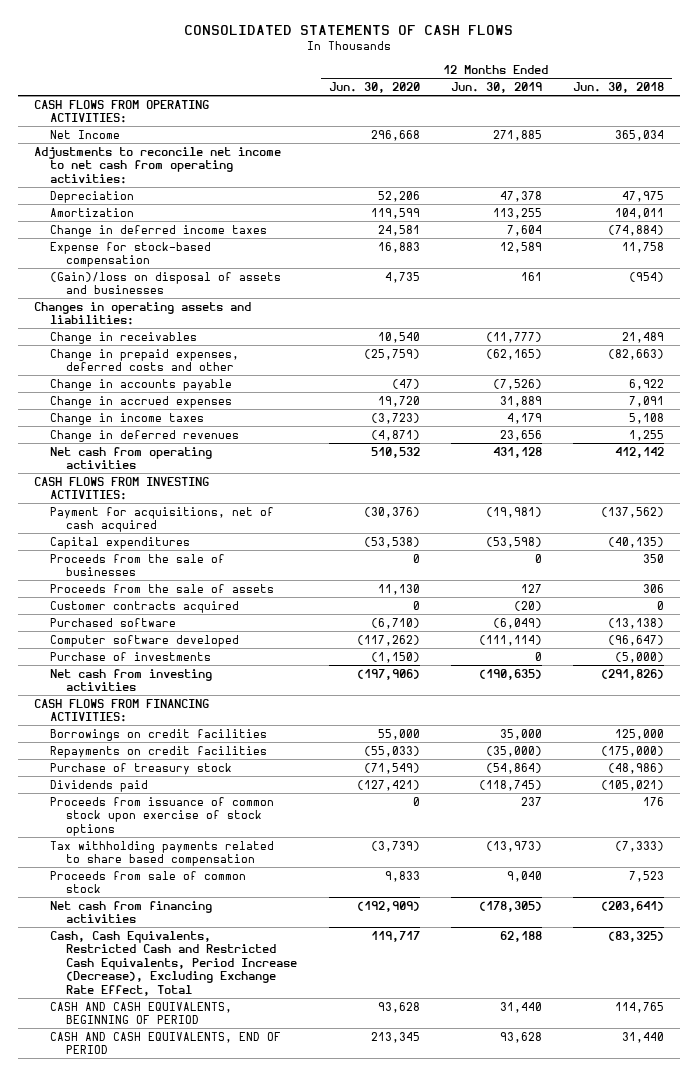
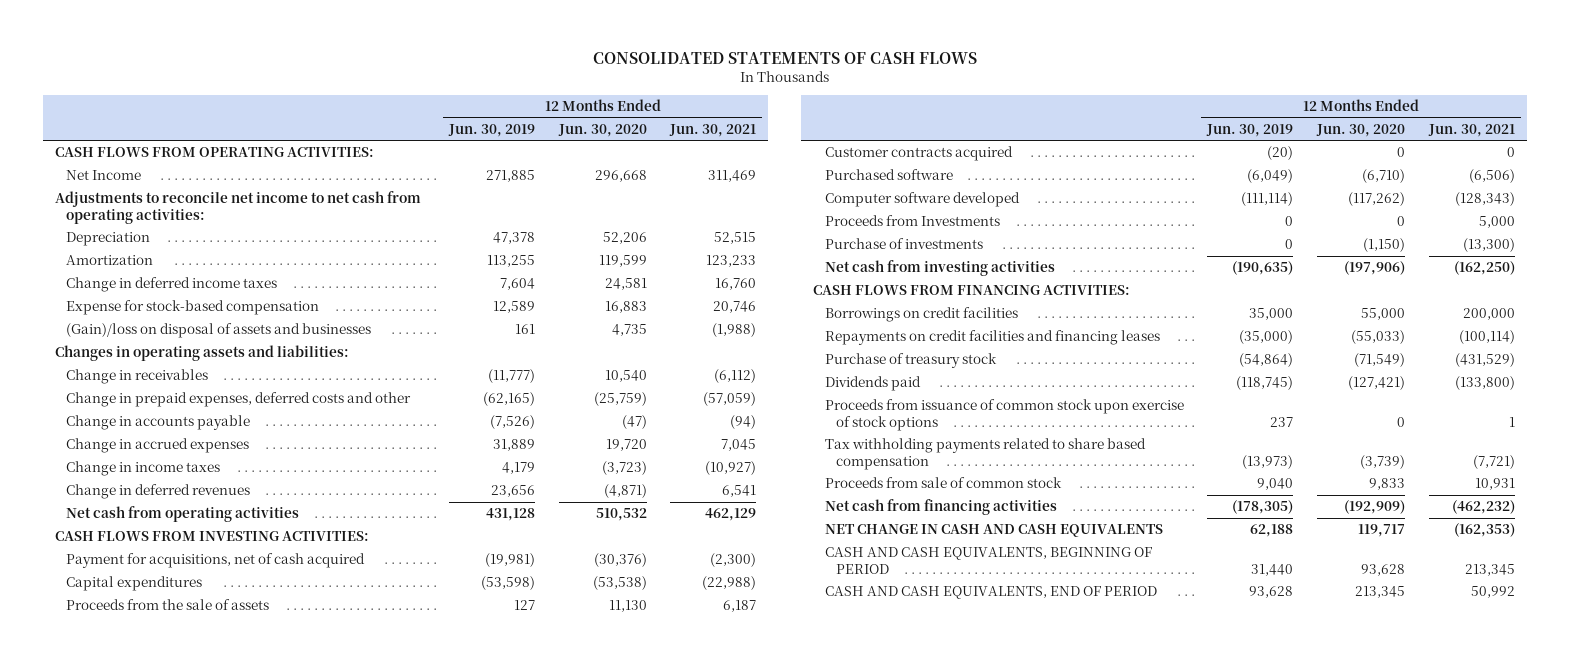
- | 12 Months Ended Jun. 30, 2020 | 12 Months Ended Jun. 30, 2019 | 12 Months Ended Jun. 30, 2018
+ | 12 Months Ended Jun. 30, 2019 | 12 Months Ended Jun. 30, 2020 | 12 Months Ended Jun. 30, 2021
- Proceeds from the sale of businesses | 0 | 0 | 350
+ Proceeds from Investments | 0 | 0 | 5,000
- Repayments on credit facilities | (55,033) | (35,000) | (175,000)
+ Repayments on credit facilities and financing leases | (35,000) | (55,033) | (100,114)
- Cash, Cash Equivalents, Restricted Cash and Restricted Cash Equivalents, Period Increase (Decrease), Excluding Exchange Rate Effect, Total | 119,717 | 62,188 | (83,325)
+ NET CHANGE IN CASH AND CASH EQUIVALENTS | 62,188 | 119,717 | (162,353)

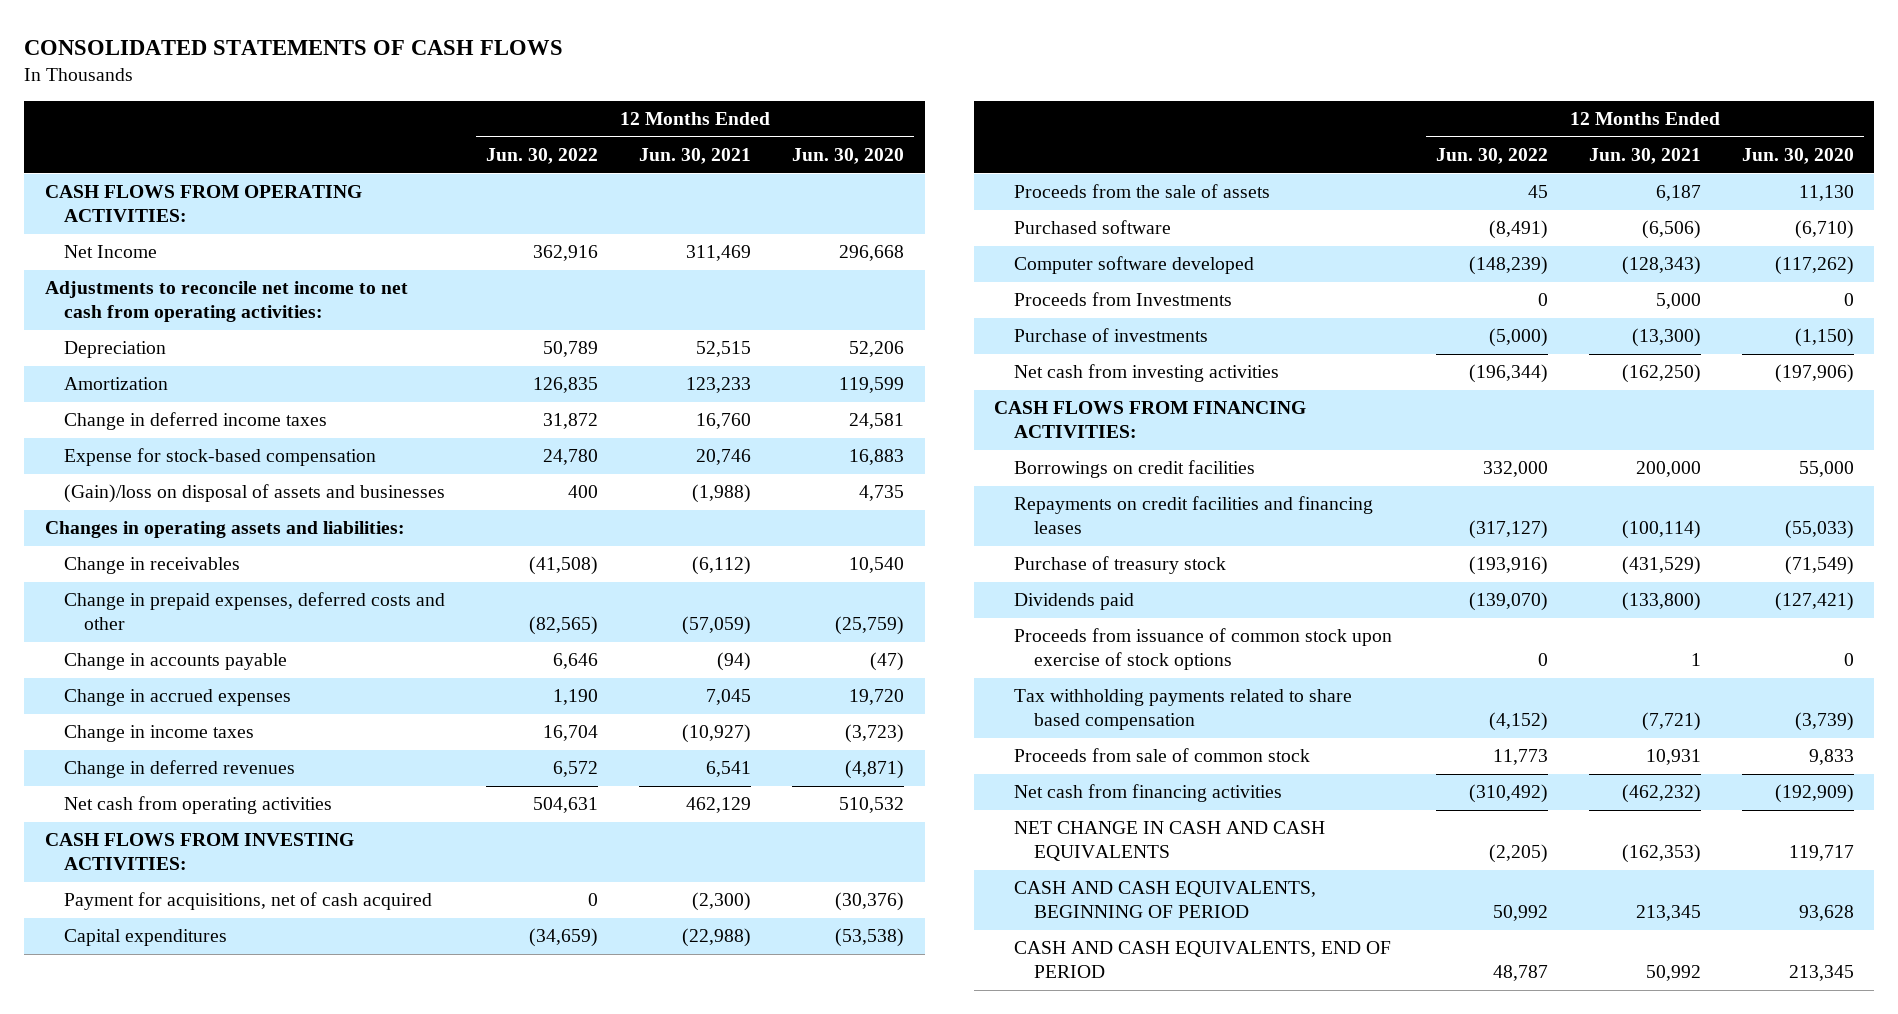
- | 12 Months Ended Jun. 30, 2019 | 12 Months Ended Jun. 30, 2020 | 12 Months Ended Jun. 30, 2021
+ | 12 Months Ended Jun. 30, 2022 | 12 Months Ended Jun. 30, 2021 | 12 Months Ended Jun. 30, 2020
- Customer contracts acquired | (20) | 0 | 0

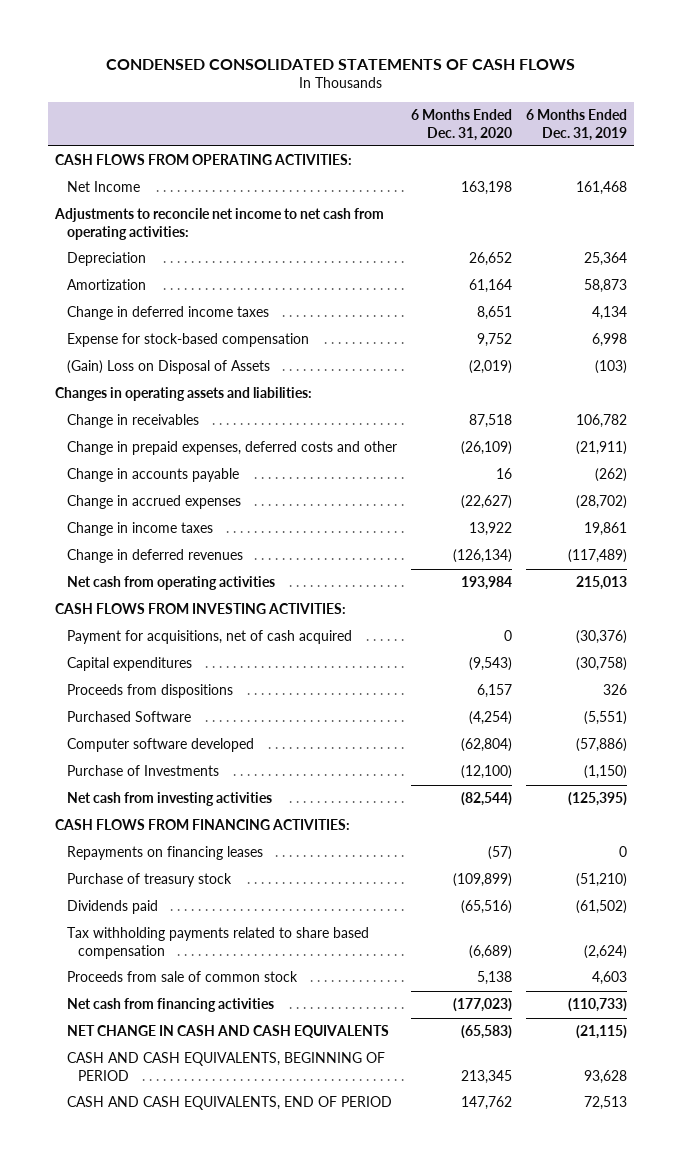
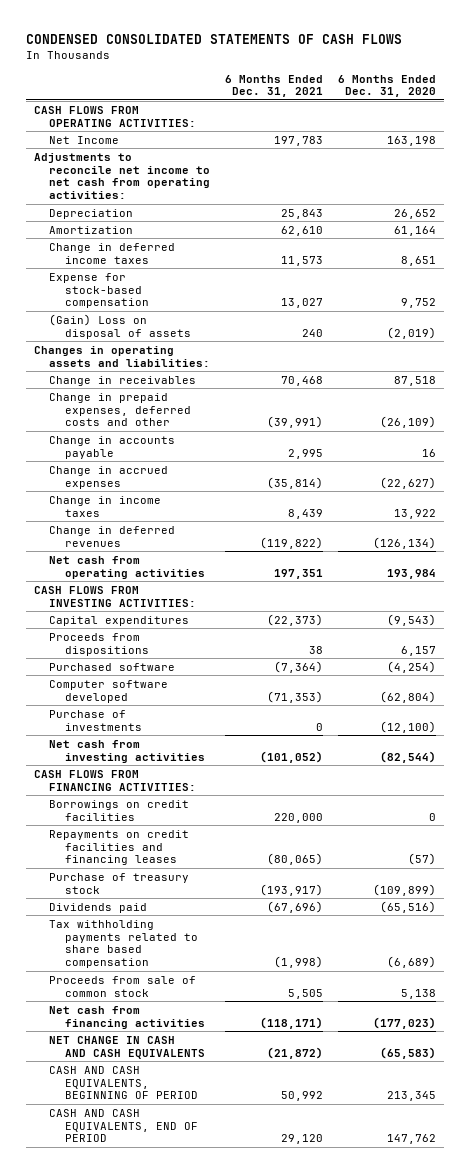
- | 6 Months Ended Dec. 31, 2020 | 6 Months Ended Dec. 31, 2019
+ | 6 Months Ended Dec. 31, 2021 | 6 Months Ended Dec. 31, 2020
- (Gain) Loss on Disposal of Assets | (2,019) | (103)
+ (Gain) Loss on disposal of assets | 240 | (2,019)
- Payment for acquisitions, net of cash acquired | 0 | (30,376)
- Purchased Software | (4,254) | (5,551)
+ Purchased software | (7,364) | (4,254)
- Purchase of Investments | (12,100) | (1,150)
+ Purchase of investments | 0 | (12,100)
- Repayments on financing leases | (57) | 0
+ Borrowings on credit facilities | 220,000 | 0
+ Repayments on credit facilities and financing leases | (80,065) | (57)

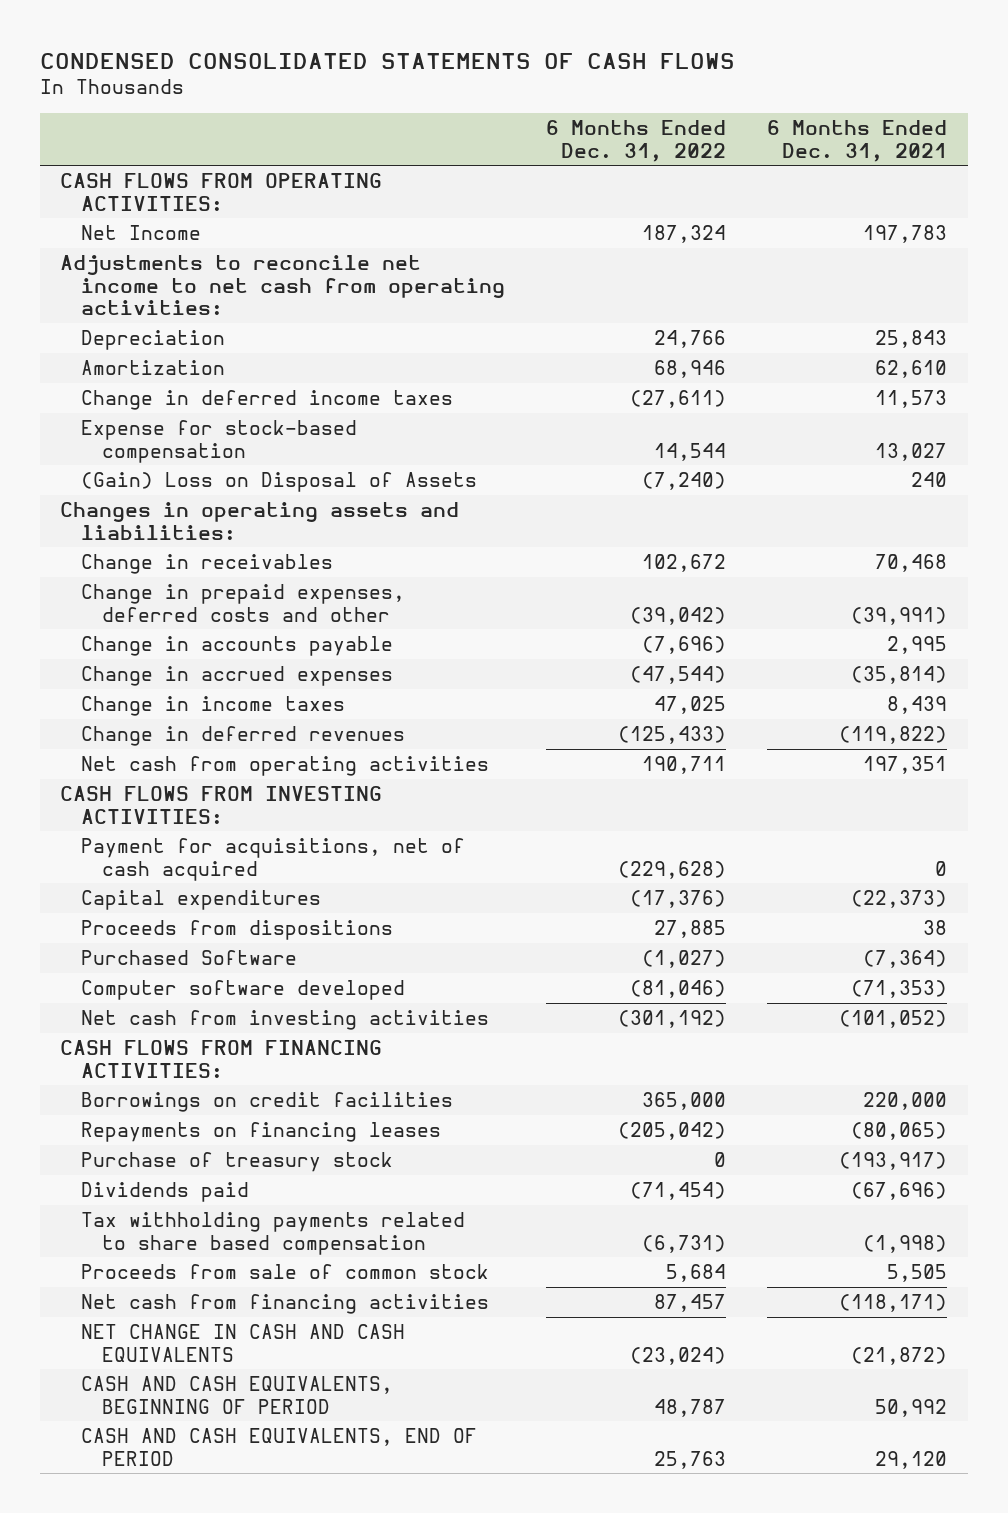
- | 6 Months Ended Dec. 31, 2021 | 6 Months Ended Dec. 31, 2020
+ | 6 Months Ended Dec. 31, 2022 | 6 Months Ended Dec. 31, 2021
- (Gain) Loss on disposal of assets | 240 | (2,019)
+ (Gain) Loss on Disposal of Assets | (7,240) | 240
+ Payment for acquisitions, net of cash acquired | (229,628) | 0
- Purchased software | (7,364) | (4,254)
+ Purchased Software | (1,027) | (7,364)
- Purchase of investments | 0 | (12,100)
- Repayments on credit facilities and financing leases | (80,065) | (57)
+ Repayments on financing leases | (205,042) | (80,065)

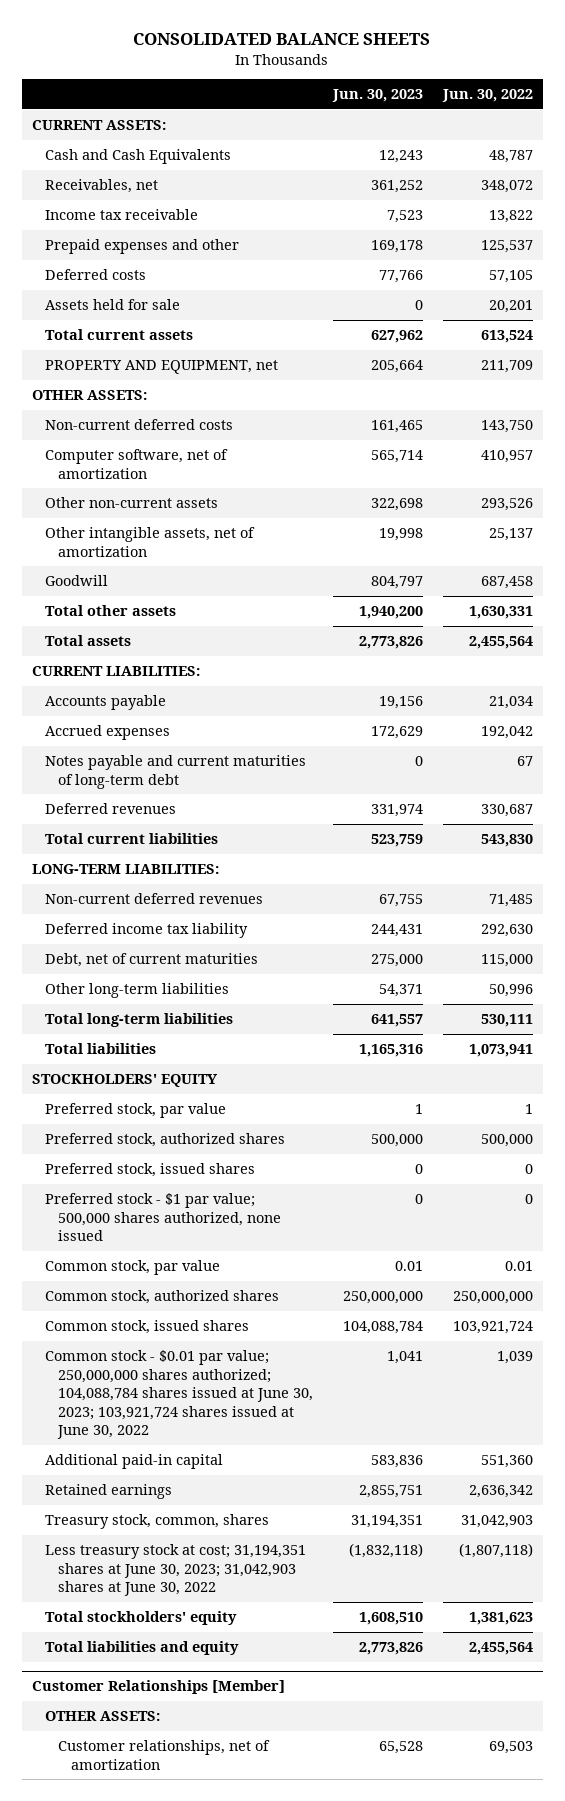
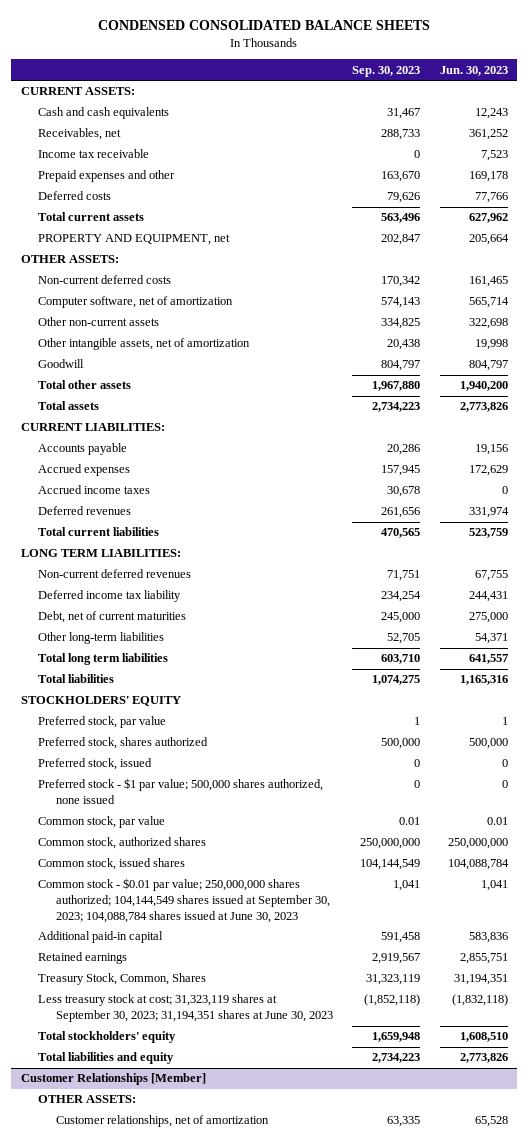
- CONSOLIDATED BALANCE SHEETS
+ CONDENSED CONSOLIDATED BALANCE SHEETS
- | Jun. 30, 2023 | Jun. 30, 2022
+ | Sep. 30, 2023 | Jun. 30, 2023
- Cash and Cash Equivalents | 12,243 | 48,787
+ Cash and cash equivalents | 31,467 | 12,243
- Assets held for sale | 0 | 20,201
- Notes payable and current maturities of long-term debt | 0 | 67
+ Accrued income taxes | 30,678 | 0
- LONG-TERM LIABILITIES:
+ LONG TERM LIABILITIES:
- Total long-term liabilities | 641,557 | 530,111
+ Total long term liabilities | 603,710 | 641,557
- Preferred stock, authorized shares | 500,000 | 500,000
- Preferred stock, issued shares | 0 | 0
+ Preferred stock, shares authorized | 500,000 | 500,000
+ Preferred stock, issued | 0 | 0
- Common stock - $0.01 par value; 250,000,000 shares authorized; 104,088,784 shares issued at June 30, 2023; 103,921,724 shares issued at June 30, 2022 | 1,041 | 1,039
+ Common stock - $0.01 par value; 250,000,000 shares authorized; 104,144,549 shares issued at September 30, 2023; 104,088,784 shares issued at June 30, 2023 | 1,041 | 1,041
- Treasury stock, common, shares | 31,194,351 | 31,042,903
- Less treasury stock at cost; 31,194,351 shares at June 30, 2023; 31,042,903 shares at June 30, 2022 | (1,832,118) | (1,807,118)
+ Treasury Stock, Common, Shares | 31,323,119 | 31,194,351
+ Less treasury stock at cost; 31,323,119 shares at September 30, 2023; 31,194,351 shares at June 30, 2023 | (1,852,118) | (1,832,118)

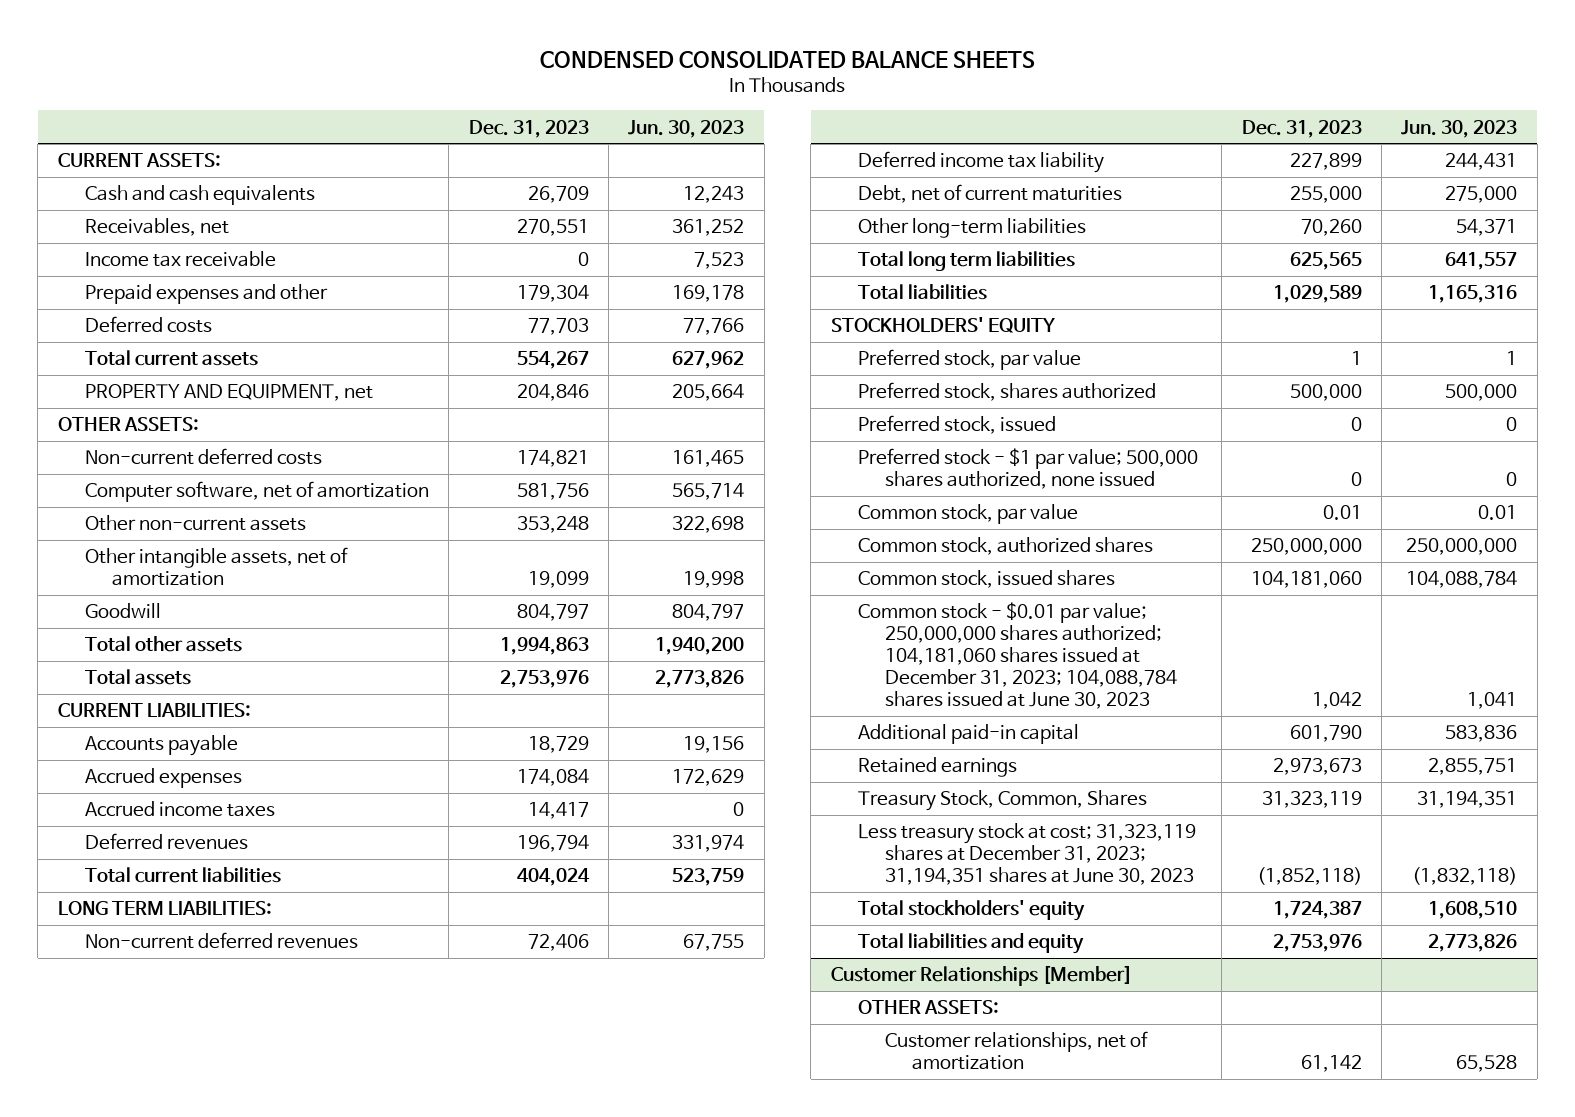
- | Sep. 30, 2023 | Jun. 30, 2023
+ | Dec. 31, 2023 | Jun. 30, 2023
- Common stock - $0.01 par value; 250,000,000 shares authorized; 104,144,549 shares issued at September 30, 2023; 104,088,784 shares issued at June 30, 2023 | 1,041 | 1,041
+ Common stock - $0.01 par value; 250,000,000 shares authorized; 104,181,060 shares issued at December 31, 2023; 104,088,784 shares issued at June 30, 2023 | 1,042 | 1,041
- Less treasury stock at cost; 31,323,119 shares at September 30, 2023; 31,194,351 shares at June 30, 2023 | (1,852,118) | (1,832,118)
+ Less treasury stock at cost; 31,323,119 shares at December 31, 2023; 31,194,351 shares at June 30, 2023 | (1,852,118) | (1,832,118)

